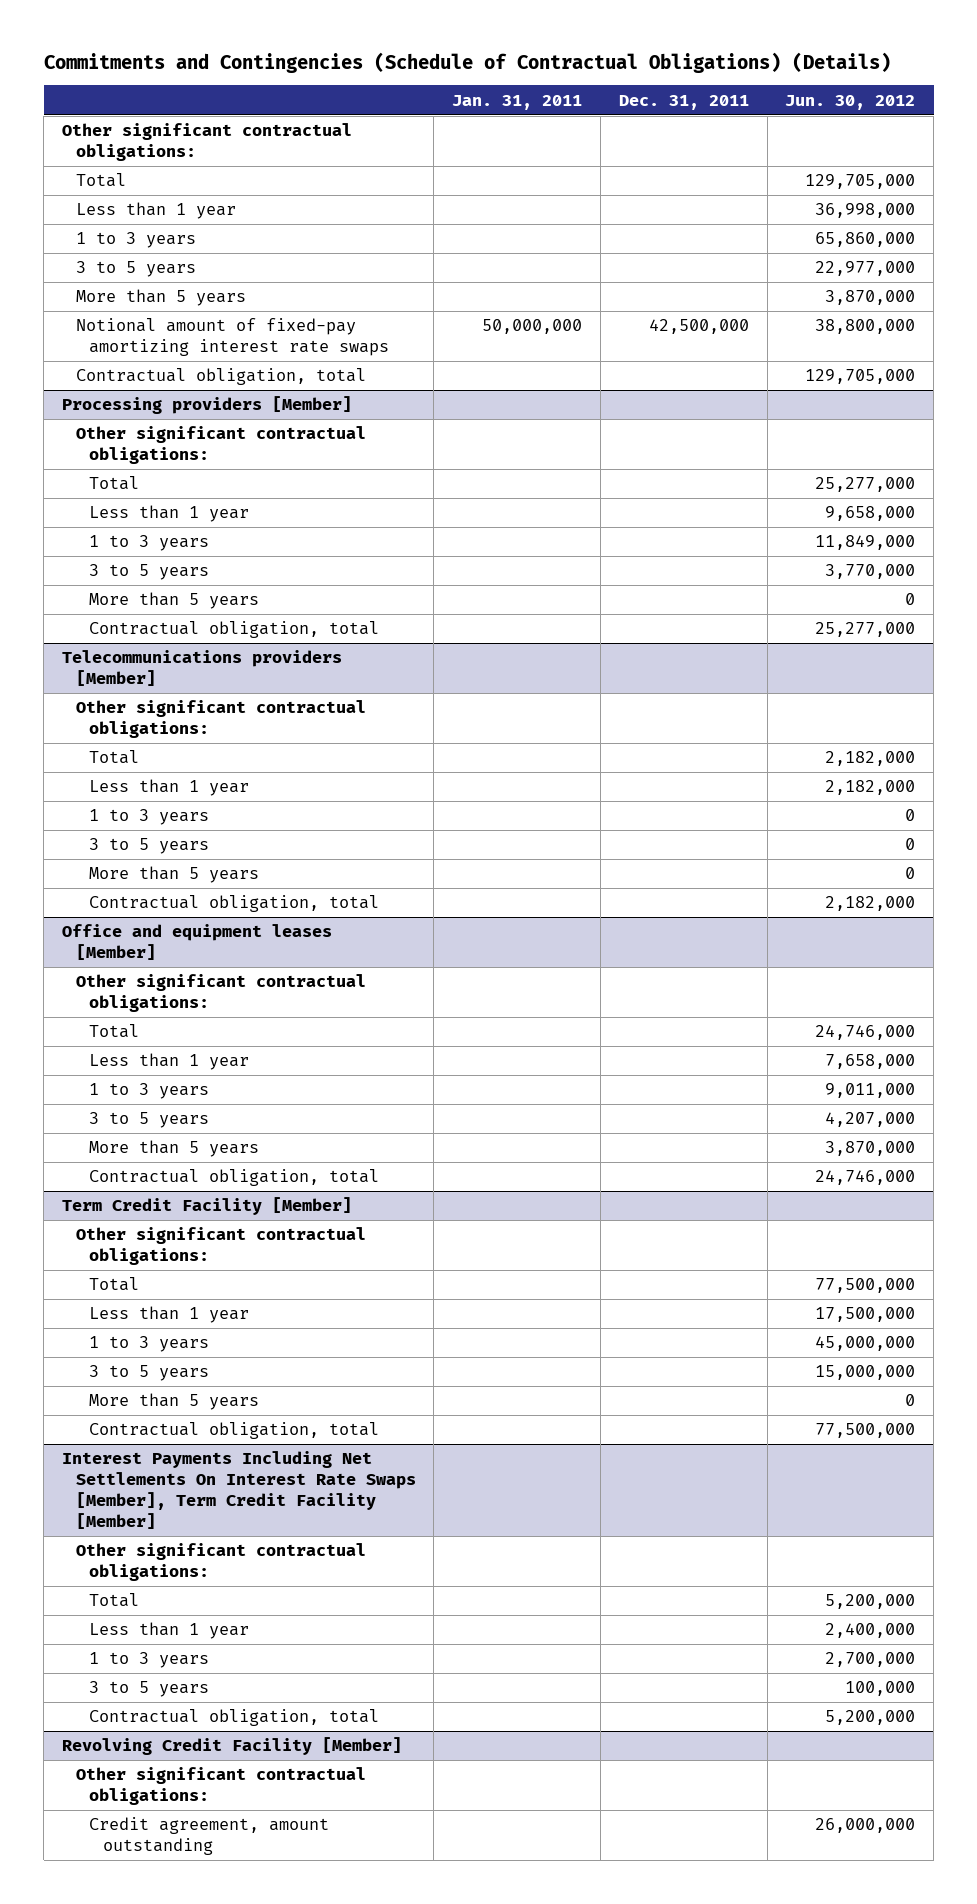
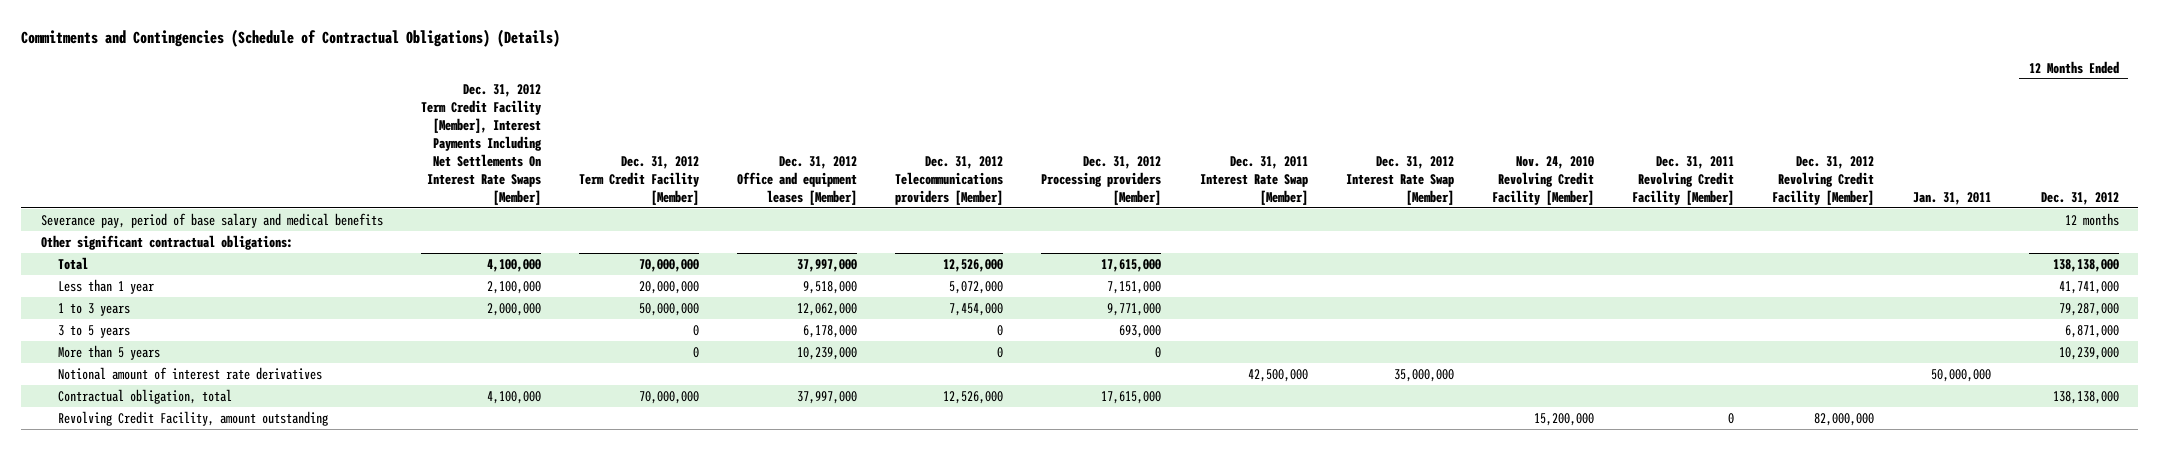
- | Jan. 31, 2011 | Dec. 31, 2011 | Jun. 30, 2012
+ | Dec. 31, 2012 Term Credit Facility [Member], Interest Payments Including Net Settlements On Interest Rate Swaps [Member] | Dec. 31, 2012 Term Credit Facility [Member] | Dec. 31, 2012 Office and equipment leases [Member] | Dec. 31, 2012 Telecommunications providers [Member] | Dec. 31, 2012 Processing providers [Member] | Dec. 31, 2011 Interest Rate Swap [Member] | Dec. 31, 2012 Interest Rate Swap [Member] | Nov. 24, 2010 Revolving Credit Facility [Member] | Dec. 31, 2011 Revolving Credit Facility [Member] | Dec. 31, 2012 Revolving Credit Facility [Member] | Jan. 31, 2011 | 12 Months Ended Dec. 31, 2012
+ Severance pay, period of base salary and medical benefits | | | | | | | | | | | | 12 months
- Notional amount of fixed-pay amortizing interest rate swaps | 50,000,000 | 42,500,000 | 38,800,000
+ Notional amount of interest rate derivatives | | | | | | 42,500,000 | 35,000,000 | | | | 50,000,000 |
- Processing providers [Member]
- Other significant contractual obligations:
- Total | | | 25,277,000
- Less than 1 year | | | 9,658,000
- 1 to 3 years | | | 11,849,000
- 3 to 5 years | | | 3,770,000
- More than 5 years | | | 0
- Contractual obligation, total | | | 25,277,000
- Telecommunications providers [Member]
- Other significant contractual obligations:
- Total | | | 2,182,000
- Less than 1 year | | | 2,182,000
- 1 to 3 years | | | 0
- 3 to 5 years | | | 0
- More than 5 years | | | 0
- Contractual obligation, total | | | 2,182,000
- Office and equipment leases [Member]
- Other significant contractual obligations:
- Total | | | 24,746,000
- Less than 1 year | | | 7,658,000
- 1 to 3 years | | | 9,011,000
- 3 to 5 years | | | 4,207,000
- More than 5 years | | | 3,870,000
- Contractual obligation, total | | | 24,746,000
- Term Credit Facility [Member]
- Other significant contractual obligations:
- Total | | | 77,500,000
- Less than 1 year | | | 17,500,000
- 1 to 3 years | | | 45,000,000
- 3 to 5 years | | | 15,000,000
- More than 5 years | | | 0
- Contractual obligation, total | | | 77,500,000
- Interest Payments Including Net Settlements On Interest Rate Swaps [Member], Term Credit Facility [Member]
- Other significant contractual obligations:
- Total | | | 5,200,000
- Less than 1 year | | | 2,400,000
- 1 to 3 years | | | 2,700,000
- 3 to 5 years | | | 100,000
- Contractual obligation, total | | | 5,200,000
- Revolving Credit Facility [Member]
- Other significant contractual obligations:
- Credit agreement, amount outstanding | | | 26,000,000
+ Revolving Credit Facility, amount outstanding | | | | | | | | 15,200,000 | 0 | 82,000,000 | |

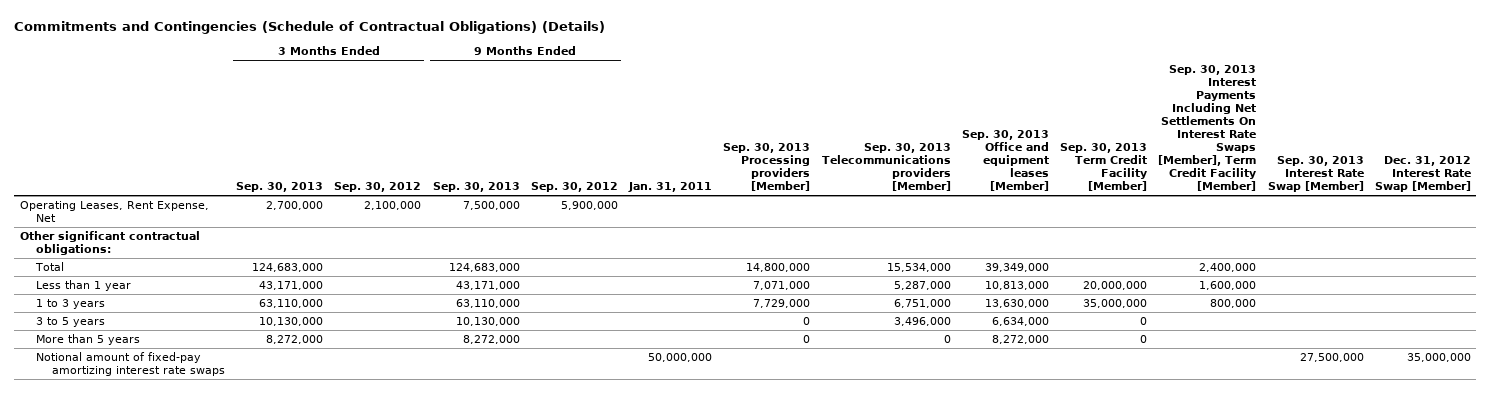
- | Dec. 31, 2012 Term Credit Facility [Member], Interest Payments Including Net Settlements On Interest Rate Swaps [Member] | Dec. 31, 2012 Term Credit Facility [Member] | Dec. 31, 2012 Office and equipment leases [Member] | Dec. 31, 2012 Telecommunications providers [Member] | Dec. 31, 2012 Processing providers [Member] | Dec. 31, 2011 Interest Rate Swap [Member] | Dec. 31, 2012 Interest Rate Swap [Member] | Nov. 24, 2010 Revolving Credit Facility [Member] | Dec. 31, 2011 Revolving Credit Facility [Member] | Dec. 31, 2012 Revolving Credit Facility [Member] | Jan. 31, 2011 | 12 Months Ended Dec. 31, 2012
+ | 3 Months Ended Sep. 30, 2013 | 3 Months Ended Sep. 30, 2012 | 9 Months Ended Sep. 30, 2013 | 9 Months Ended Sep. 30, 2012 | Jan. 31, 2011 | Sep. 30, 2013 Processing providers [Member] | Sep. 30, 2013 Telecommunications providers [Member] | Sep. 30, 2013 Office and equipment leases [Member] | Sep. 30, 2013 Term Credit Facility [Member] | Sep. 30, 2013 Interest Payments Including Net Settlements On Interest Rate Swaps [Member], Term Credit Facility [Member] | Sep. 30, 2013 Interest Rate Swap [Member] | Dec. 31, 2012 Interest Rate Swap [Member]
- Severance pay, period of base salary and medical benefits | | | | | | | | | | | | 12 months
+ Operating Leases, Rent Expense, Net | 2,700,000 | 2,100,000 | 7,500,000 | 5,900,000 | | | | | | | |
- Notional amount of interest rate derivatives | | | | | | 42,500,000 | 35,000,000 | | | | 50,000,000 |
- Contractual obligation, total | 4,100,000 | 70,000,000 | 37,997,000 | 12,526,000 | 17,615,000 | | | | | | | 138,138,000
- Revolving Credit Facility, amount outstanding | | | | | | | | 15,200,000 | 0 | 82,000,000 | |
+ Notional amount of fixed-pay amortizing interest rate swaps | | | | | 50,000,000 | | | | | | 27,500,000 | 35,000,000

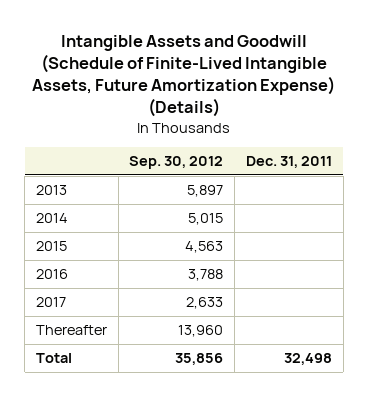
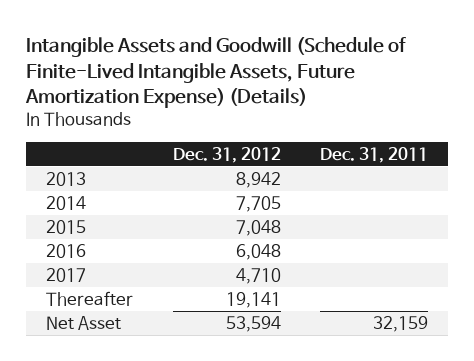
- | Sep. 30, 2012 | Dec. 31, 2011
+ | Dec. 31, 2012 | Dec. 31, 2011
- Total | 35,856 | 32,498
+ Net Asset | 53,594 | 32,159

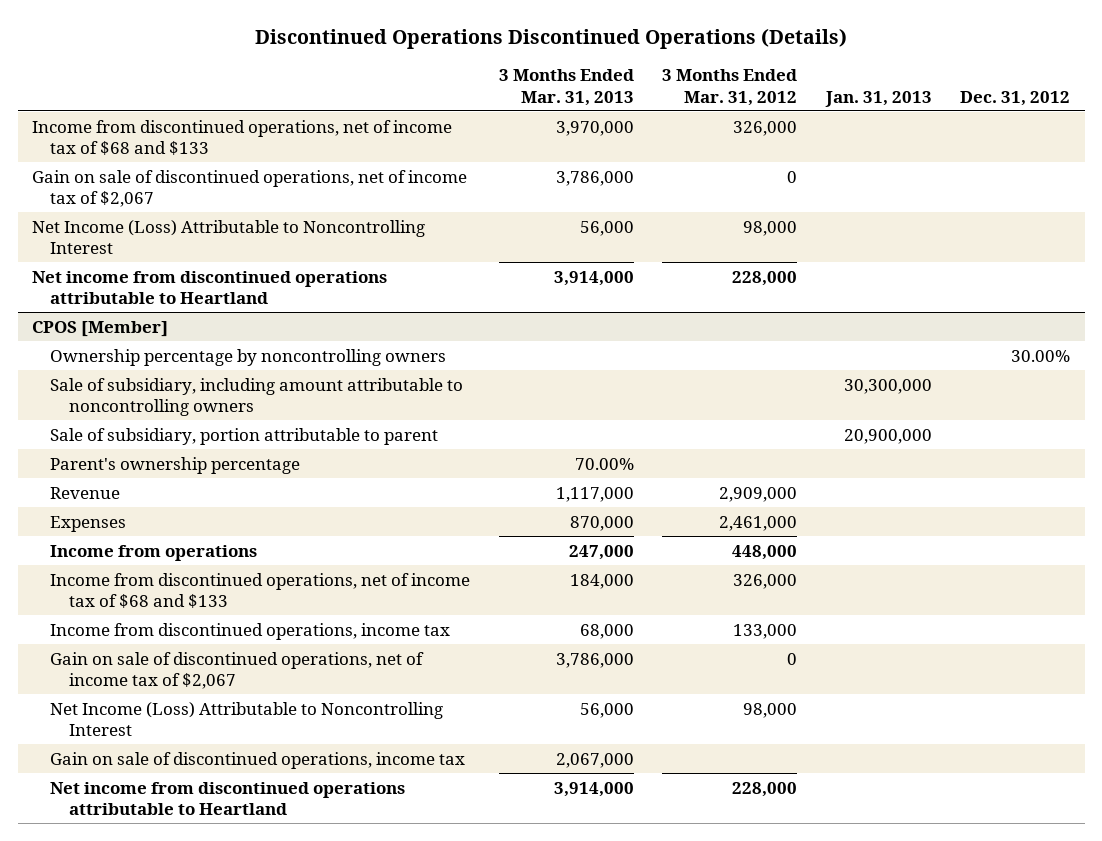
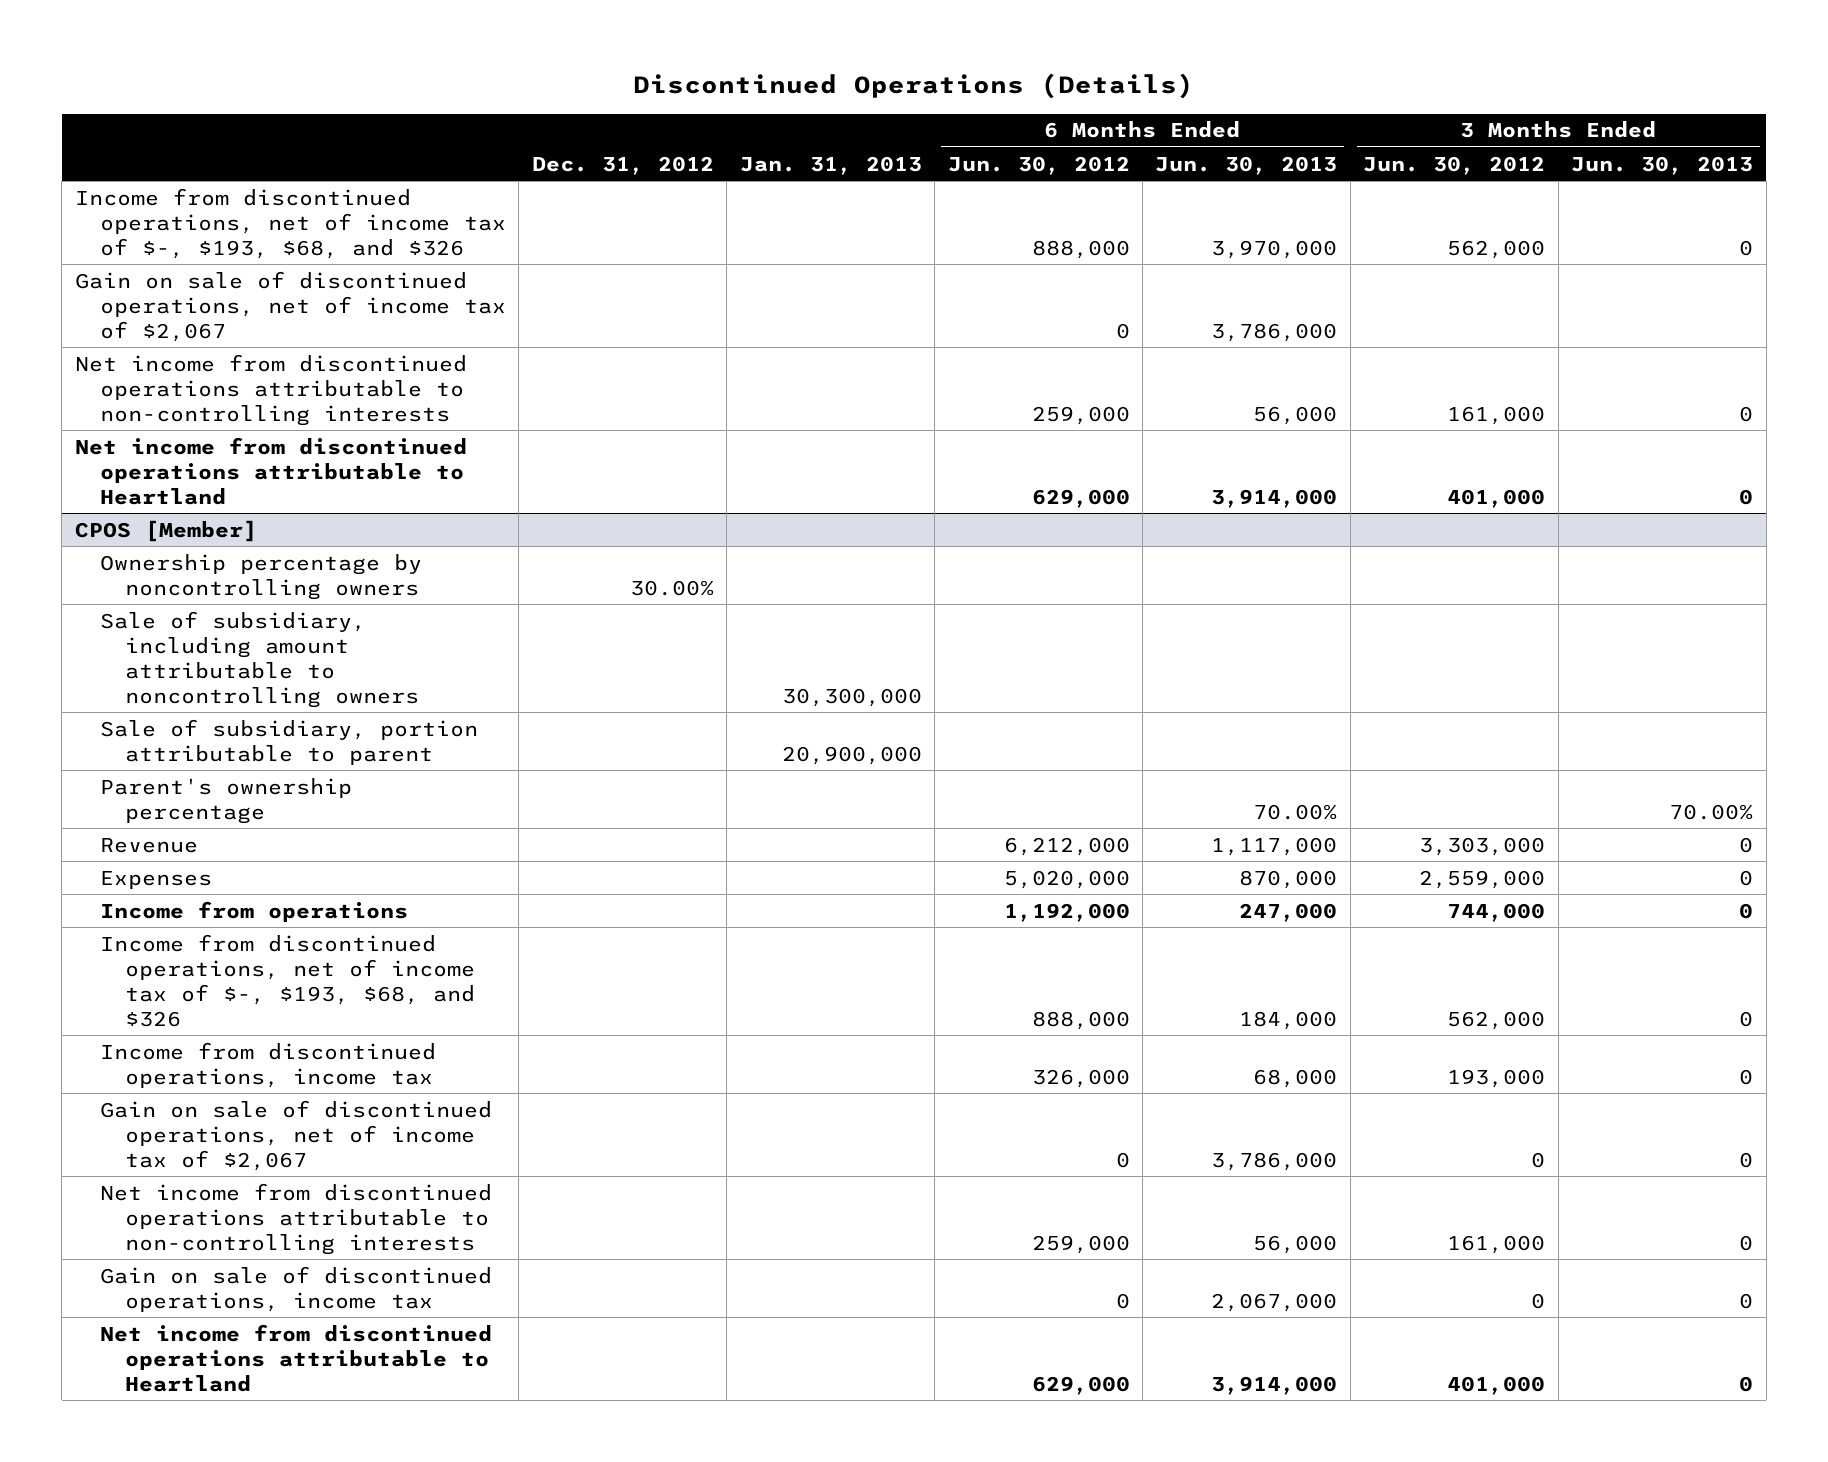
- Discontinued Operations Discontinued Operations (Details)
+ Discontinued Operations (Details)
- | 3 Months Ended Mar. 31, 2013 | 3 Months Ended Mar. 31, 2012 | Jan. 31, 2013 | Dec. 31, 2012
+ | Dec. 31, 2012 | Jan. 31, 2013 | 6 Months Ended Jun. 30, 2012 | 6 Months Ended Jun. 30, 2013 | 3 Months Ended Jun. 30, 2012 | 3 Months Ended Jun. 30, 2013
- Income from discontinued operations, net of income tax of $68 and $133 | 3,970,000 | 326,000 | |
+ Income from discontinued operations, net of income tax of $-, $193, $68, and $326 | | | 888,000 | 3,970,000 | 562,000 | 0
- Net Income (Loss) Attributable to Noncontrolling Interest | 56,000 | 98,000 | |
+ Net income from discontinued operations attributable to non-controlling interests | | | 259,000 | 56,000 | 161,000 | 0
@ CPOS [Member]
- Income from discontinued operations, net of income tax of $68 and $133 | 184,000 | 326,000 | |
+ Income from discontinued operations, net of income tax of $-, $193, $68, and $326 | | | 888,000 | 184,000 | 562,000 | 0
- Net Income (Loss) Attributable to Noncontrolling Interest | 56,000 | 98,000 | |
+ Net income from discontinued operations attributable to non-controlling interests | | | 259,000 | 56,000 | 161,000 | 0

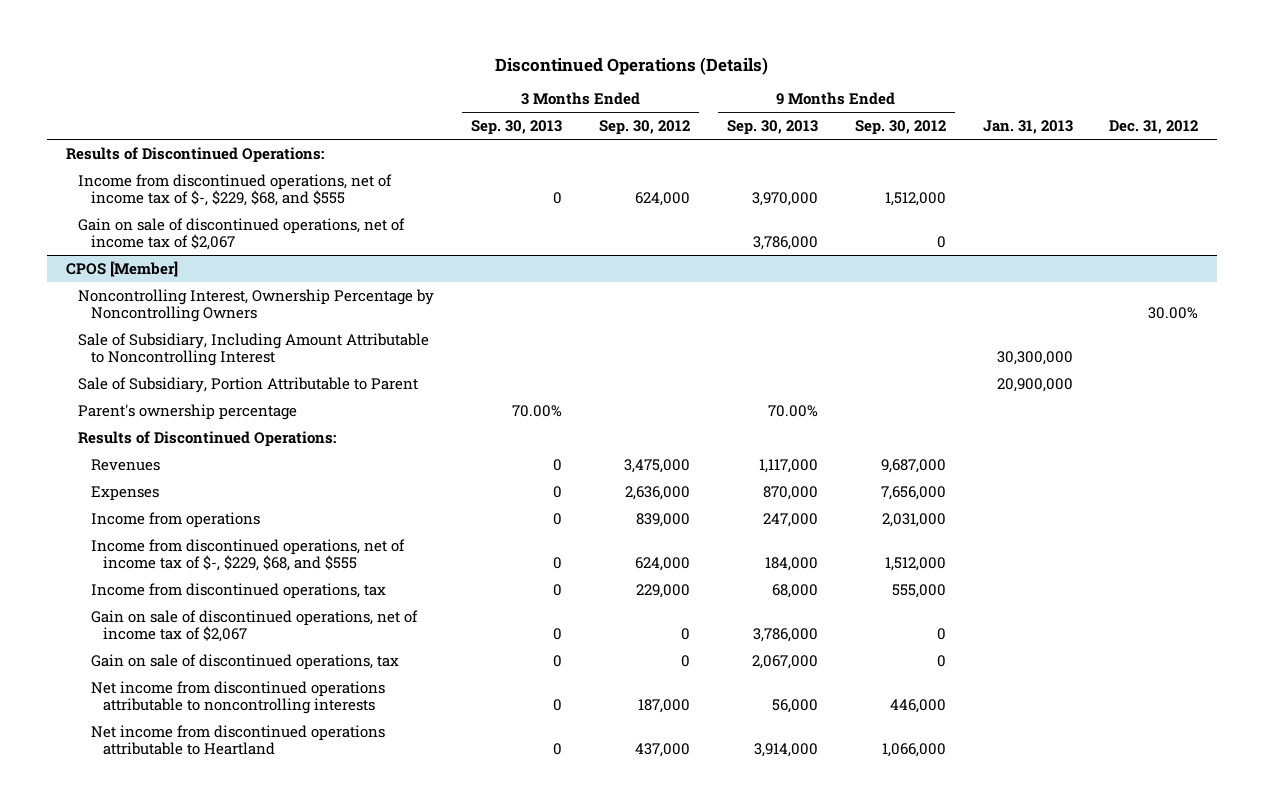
- | Dec. 31, 2012 | Jan. 31, 2013 | 6 Months Ended Jun. 30, 2012 | 6 Months Ended Jun. 30, 2013 | 3 Months Ended Jun. 30, 2012 | 3 Months Ended Jun. 30, 2013
+ | 3 Months Ended Sep. 30, 2013 | 3 Months Ended Sep. 30, 2012 | 9 Months Ended Sep. 30, 2013 | 9 Months Ended Sep. 30, 2012 | Jan. 31, 2013 | Dec. 31, 2012
- Income from discontinued operations, net of income tax of $-, $193, $68, and $326 | | | 888,000 | 3,970,000 | 562,000 | 0
+ Results of Discontinued Operations:
+ Income from discontinued operations, net of income tax of $-, $229, $68, and $555 | 0 | 624,000 | 3,970,000 | 1,512,000 | |
- Net income from discontinued operations attributable to non-controlling interests | | | 259,000 | 56,000 | 161,000 | 0
- Net income from discontinued operations attributable to Heartland | | | 629,000 | 3,914,000 | 401,000 | 0
@ CPOS [Member]
- Ownership percentage by noncontrolling owners | 30.00% | | | | |
- Sale of subsidiary, including amount attributable to noncontrolling owners | | 30,300,000 | | | |
- Sale of subsidiary, portion attributable to parent | | 20,900,000 | | | |
+ Noncontrolling Interest, Ownership Percentage by Noncontrolling Owners | | | | | | 30.00%
+ Sale of Subsidiary, Including Amount Attributable to Noncontrolling Interest | | | | | 30,300,000 |
+ Sale of Subsidiary, Portion Attributable to Parent | | | | | 20,900,000 |
- Revenue | | | 6,212,000 | 1,117,000 | 3,303,000 | 0
+ Results of Discontinued Operations:
+ Revenues | 0 | 3,475,000 | 1,117,000 | 9,687,000 | |
- Income from discontinued operations, net of income tax of $-, $193, $68, and $326 | | | 888,000 | 184,000 | 562,000 | 0
- Income from discontinued operations, income tax | | | 326,000 | 68,000 | 193,000 | 0
+ Income from discontinued operations, net of income tax of $-, $229, $68, and $555 | 0 | 624,000 | 184,000 | 1,512,000 | |
+ Income from discontinued operations, tax | 0 | 229,000 | 68,000 | 555,000 | |
- Net income from discontinued operations attributable to non-controlling interests | | | 259,000 | 56,000 | 161,000 | 0
- Gain on sale of discontinued operations, income tax | | | 0 | 2,067,000 | 0 | 0
+ Gain on sale of discontinued operations, tax | 0 | 0 | 2,067,000 | 0 | |
+ Net income from discontinued operations attributable to noncontrolling interests | 0 | 187,000 | 56,000 | 446,000 | |

